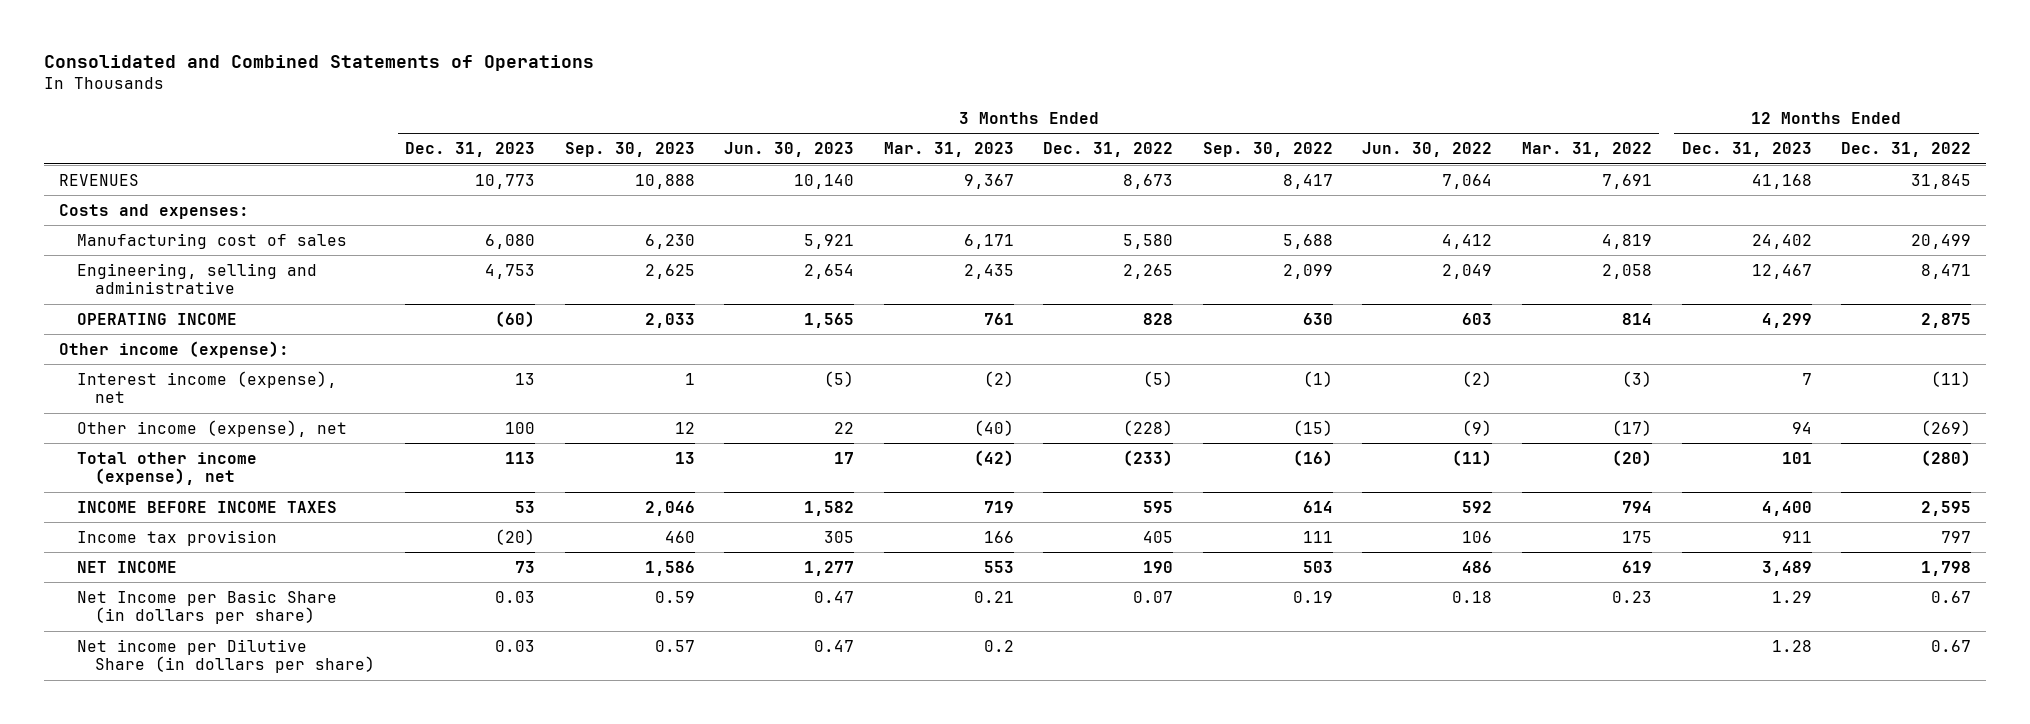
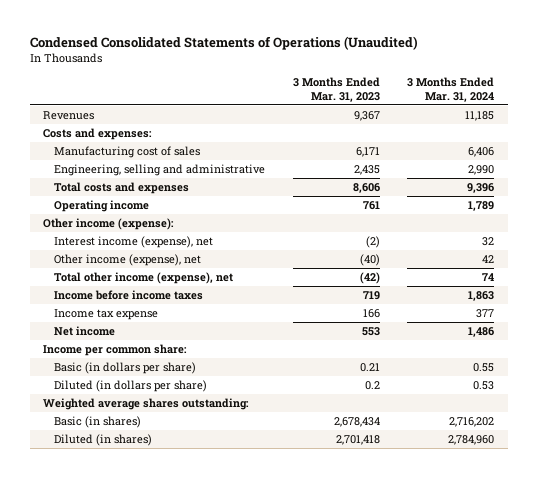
- Consolidated and Combined Statements of Operations
+ Condensed Consolidated Statements of Operations (Unaudited)
- | 3 Months Ended Dec. 31, 2023 | 3 Months Ended Sep. 30, 2023 | 3 Months Ended Jun. 30, 2023 | 3 Months Ended Mar. 31, 2023 | 3 Months Ended Dec. 31, 2022 | 3 Months Ended Sep. 30, 2022 | 3 Months Ended Jun. 30, 2022 | 3 Months Ended Mar. 31, 2022 | 12 Months Ended Dec. 31, 2023 | 12 Months Ended Dec. 31, 2022
+ | 3 Months Ended Mar. 31, 2023 | 3 Months Ended Mar. 31, 2024
- REVENUES | 10,773 | 10,888 | 10,140 | 9,367 | 8,673 | 8,417 | 7,064 | 7,691 | 41,168 | 31,845
+ Revenues | 9,367 | 11,185
- OPERATING INCOME | (60) | 2,033 | 1,565 | 761 | 828 | 630 | 603 | 814 | 4,299 | 2,875
+ Total costs and expenses | 8,606 | 9,396
+ Operating income | 761 | 1,789
- INCOME BEFORE INCOME TAXES | 53 | 2,046 | 1,582 | 719 | 595 | 614 | 592 | 794 | 4,400 | 2,595
- Income tax provision | (20) | 460 | 305 | 166 | 405 | 111 | 106 | 175 | 911 | 797
- NET INCOME | 73 | 1,586 | 1,277 | 553 | 190 | 503 | 486 | 619 | 3,489 | 1,798
- Net Income per Basic Share (in dollars per share) | 0.03 | 0.59 | 0.47 | 0.21 | 0.07 | 0.19 | 0.18 | 0.23 | 1.29 | 0.67
- Net income per Dilutive Share (in dollars per share) | 0.03 | 0.57 | 0.47 | 0.2 | | | | | 1.28 | 0.67
+ Income before income taxes | 719 | 1,863
+ Income tax expense | 166 | 377
+ Net income | 553 | 1,486
+ Income per common share:
+ Basic (in dollars per share) | 0.21 | 0.55
+ Diluted (in dollars per share) | 0.2 | 0.53
+ Weighted average shares outstanding:
+ Basic (in shares) | 2,678,434 | 2,716,202
+ Diluted (in shares) | 2,701,418 | 2,784,960

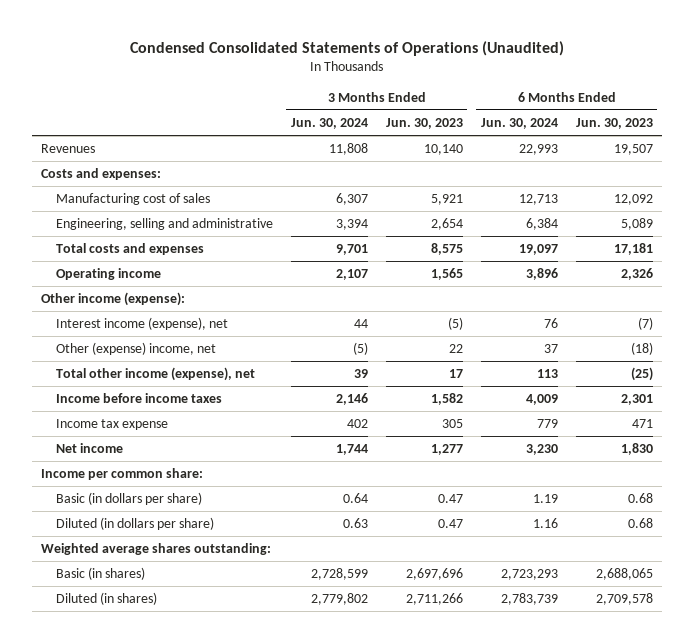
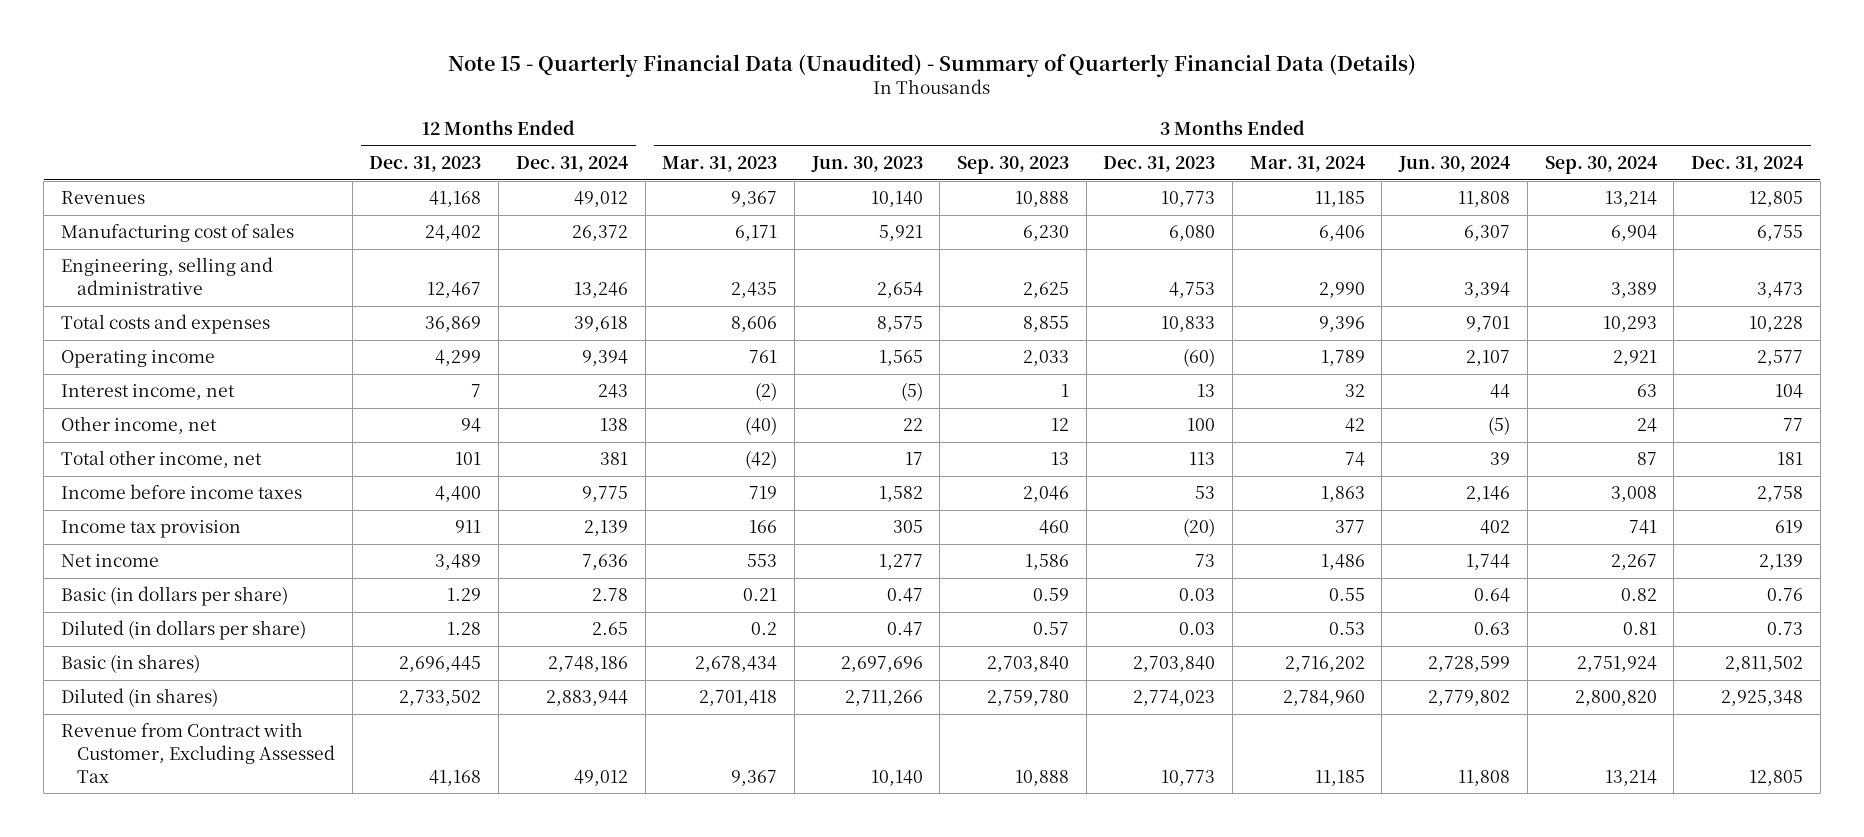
- Condensed Consolidated Statements of Operations (Unaudited)
+ Note 15 - Quarterly Financial Data (Unaudited) - Summary of Quarterly Financial Data (Details)
- | 3 Months Ended Jun. 30, 2024 | 3 Months Ended Jun. 30, 2023 | 6 Months Ended Jun. 30, 2024 | 6 Months Ended Jun. 30, 2023
+ | 12 Months Ended Dec. 31, 2023 | 12 Months Ended Dec. 31, 2024 | 3 Months Ended Mar. 31, 2023 | 3 Months Ended Jun. 30, 2023 | 3 Months Ended Sep. 30, 2023 | 3 Months Ended Dec. 31, 2023 | 3 Months Ended Mar. 31, 2024 | 3 Months Ended Jun. 30, 2024 | 3 Months Ended Sep. 30, 2024 | 3 Months Ended Dec. 31, 2024
- Costs and expenses:
- Other income (expense):
- Interest income (expense), net | 44 | (5) | 76 | (7)
- Other (expense) income, net | (5) | 22 | 37 | (18)
- Total other income (expense), net | 39 | 17 | 113 | (25)
+ Interest income, net | 7 | 243 | (2) | (5) | 1 | 13 | 32 | 44 | 63 | 104
+ Other income, net | 94 | 138 | (40) | 22 | 12 | 100 | 42 | (5) | 24 | 77
+ Total other income, net | 101 | 381 | (42) | 17 | 13 | 113 | 74 | 39 | 87 | 181
- Income tax expense | 402 | 305 | 779 | 471
+ Income tax provision | 911 | 2,139 | 166 | 305 | 460 | (20) | 377 | 402 | 741 | 619
- Income per common share:
- Weighted average shares outstanding:
+ Revenue from Contract with Customer, Excluding Assessed Tax | 41,168 | 49,012 | 9,367 | 10,140 | 10,888 | 10,773 | 11,185 | 11,808 | 13,214 | 12,805

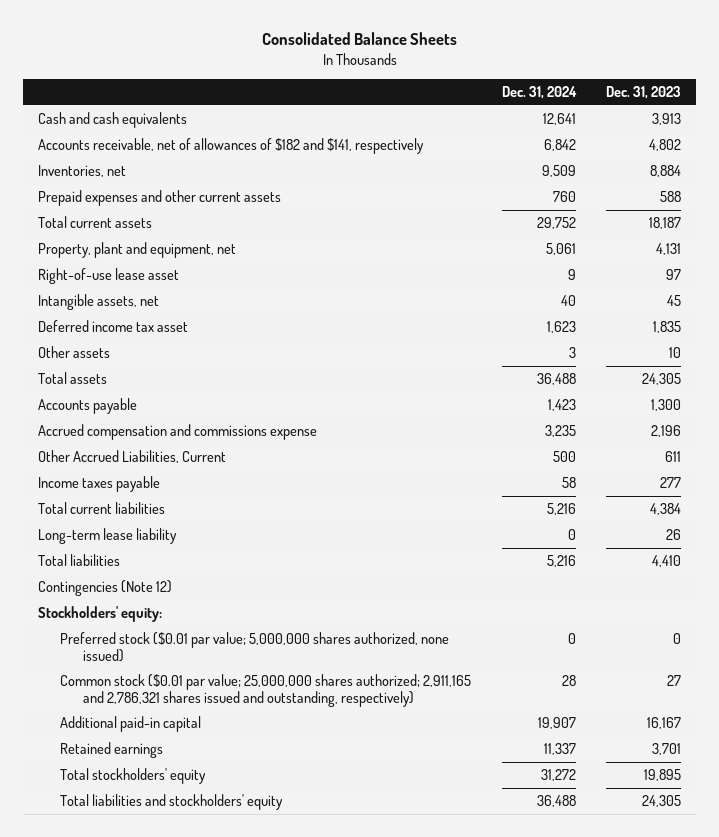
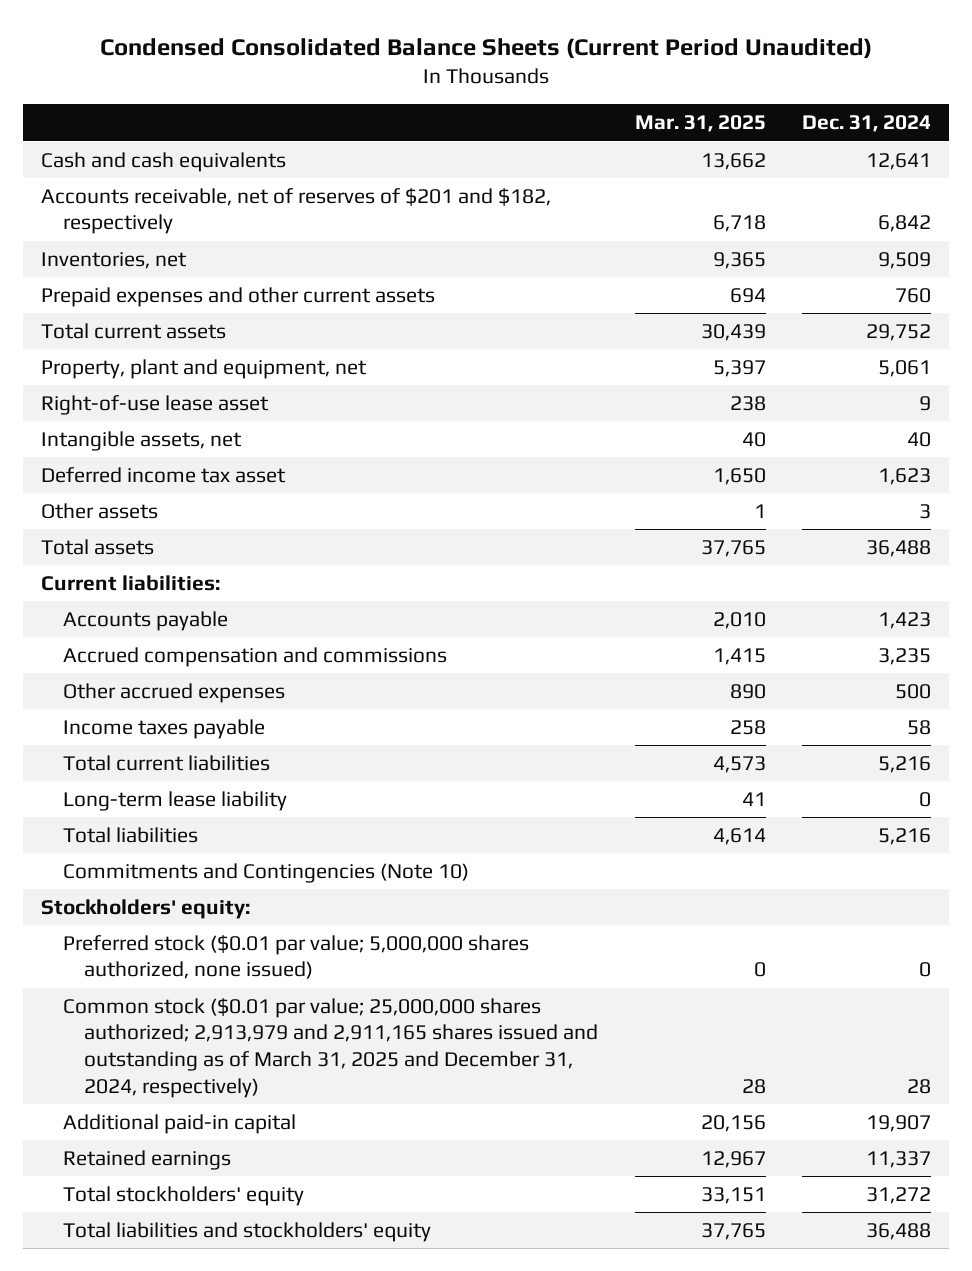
- Consolidated Balance Sheets
+ Condensed Consolidated Balance Sheets (Current Period Unaudited)
- | Dec. 31, 2024 | Dec. 31, 2023
+ | Mar. 31, 2025 | Dec. 31, 2024
- Accounts receivable, net of allowances of $182 and $141, respectively | 6,842 | 4,802
+ Accounts receivable, net of reserves of $201 and $182, respectively | 6,718 | 6,842
+ Current liabilities:
- Accrued compensation and commissions expense | 3,235 | 2,196
- Other Accrued Liabilities, Current | 500 | 611
+ Accrued compensation and commissions | 1,415 | 3,235
+ Other accrued expenses | 890 | 500
- Contingencies (Note 12)
+ Commitments and Contingencies (Note 10)
- Common stock ($0.01 par value; 25,000,000 shares authorized; 2,911,165 and 2,786,321 shares issued and outstanding, respectively) | 28 | 27
+ Common stock ($0.01 par value; 25,000,000 shares authorized; 2,913,979 and 2,911,165 shares issued and outstanding as of March 31, 2025 and December 31, 2024, respectively) | 28 | 28

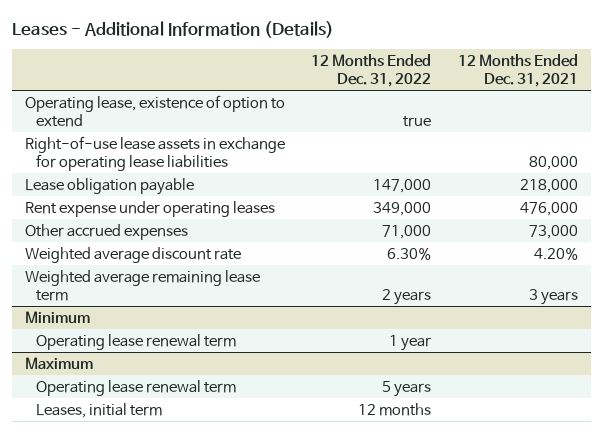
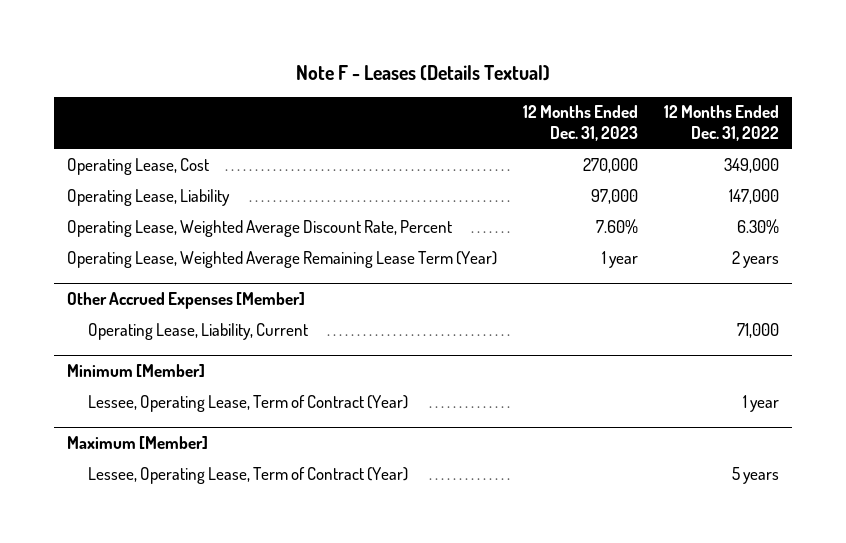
- Leases - Additional Information (Details)
+ Note F - Leases (Details Textual)
- | 12 Months Ended Dec. 31, 2022 | 12 Months Ended Dec. 31, 2021
+ | 12 Months Ended Dec. 31, 2023 | 12 Months Ended Dec. 31, 2022
- Operating lease, existence of option to extend | true |
- Right-of-use lease assets in exchange for operating lease liabilities | | 80,000
- Lease obligation payable | 147,000 | 218,000
- Rent expense under operating leases | 349,000 | 476,000
- Other accrued expenses | 71,000 | 73,000
- Weighted average discount rate | 6.30% | 4.20%
- Weighted average remaining lease term | 2 years | 3 years
- Minimum
- Operating lease renewal term | 1 year |
- Maximum
- Operating lease renewal term | 5 years |
- Leases, initial term | 12 months |
+ Operating Lease, Cost | 270,000 | 349,000
+ Operating Lease, Liability | 97,000 | 147,000
+ Operating Lease, Weighted Average Discount Rate, Percent | 7.60% | 6.30%
+ Operating Lease, Weighted Average Remaining Lease Term (Year) | 1 year | 2 years
+ Other Accrued Expenses [Member]
+ Operating Lease, Liability, Current | | 71,000
+ Minimum [Member]
+ Lessee, Operating Lease, Term of Contract (Year) | | 1 year
+ Maximum [Member]
+ Lessee, Operating Lease, Term of Contract (Year) | | 5 years

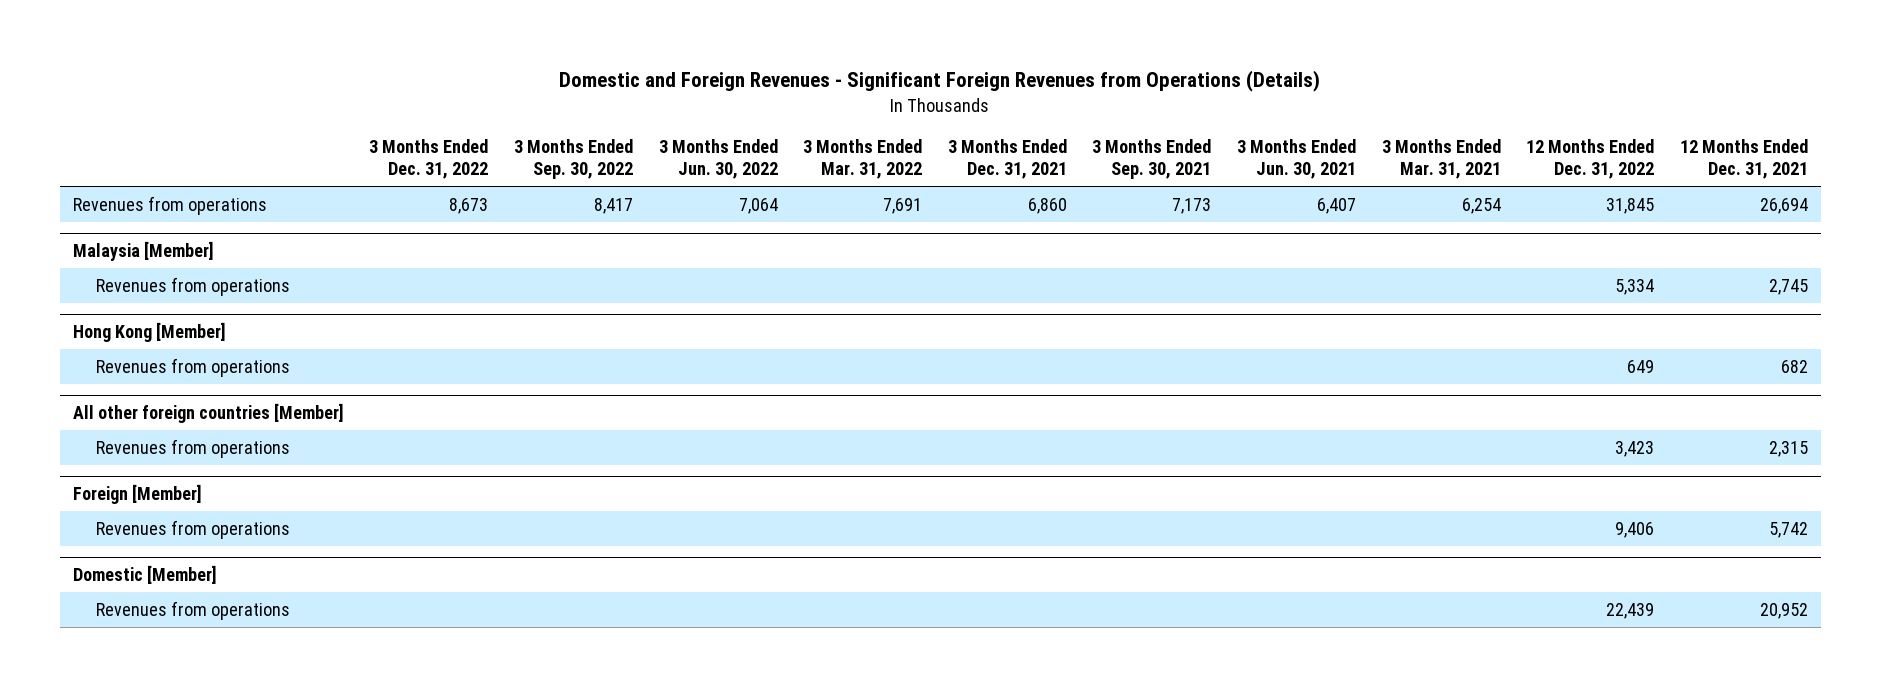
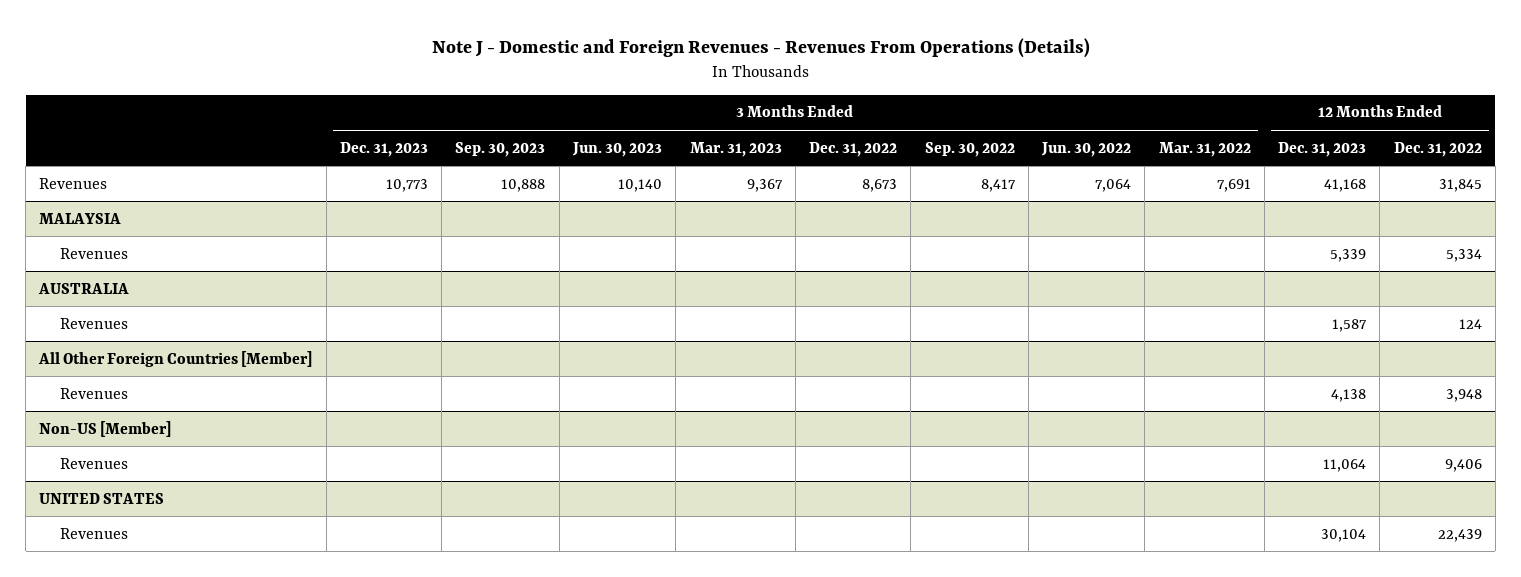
- Domestic and Foreign Revenues - Significant Foreign Revenues from Operations (Details)
+ Note J - Domestic and Foreign Revenues - Revenues From Operations (Details)
- | 3 Months Ended Dec. 31, 2022 | 3 Months Ended Sep. 30, 2022 | 3 Months Ended Jun. 30, 2022 | 3 Months Ended Mar. 31, 2022 | 3 Months Ended Dec. 31, 2021 | 3 Months Ended Sep. 30, 2021 | 3 Months Ended Jun. 30, 2021 | 3 Months Ended Mar. 31, 2021 | 12 Months Ended Dec. 31, 2022 | 12 Months Ended Dec. 31, 2021
+ | 3 Months Ended Dec. 31, 2023 | 3 Months Ended Sep. 30, 2023 | 3 Months Ended Jun. 30, 2023 | 3 Months Ended Mar. 31, 2023 | 3 Months Ended Dec. 31, 2022 | 3 Months Ended Sep. 30, 2022 | 3 Months Ended Jun. 30, 2022 | 3 Months Ended Mar. 31, 2022 | 12 Months Ended Dec. 31, 2023 | 12 Months Ended Dec. 31, 2022
- Revenues from operations | 8,673 | 8,417 | 7,064 | 7,691 | 6,860 | 7,173 | 6,407 | 6,254 | 31,845 | 26,694
- Malaysia [Member]
- Revenues from operations | | | | | | | | | 5,334 | 2,745
- Hong Kong [Member]
- Revenues from operations | | | | | | | | | 649 | 682
- All other foreign countries [Member]
- Revenues from operations | | | | | | | | | 3,423 | 2,315
- Foreign [Member]
- Revenues from operations | | | | | | | | | 9,406 | 5,742
- Domestic [Member]
- Revenues from operations | | | | | | | | | 22,439 | 20,952
+ Revenues | 10,773 | 10,888 | 10,140 | 9,367 | 8,673 | 8,417 | 7,064 | 7,691 | 41,168 | 31,845
+ MALAYSIA
+ Revenues | | | | | | | | | 5,339 | 5,334
+ AUSTRALIA
+ Revenues | | | | | | | | | 1,587 | 124
+ All Other Foreign Countries [Member]
+ Revenues | | | | | | | | | 4,138 | 3,948
+ Non-US [Member]
+ Revenues | | | | | | | | | 11,064 | 9,406
+ UNITED STATES
+ Revenues | | | | | | | | | 30,104 | 22,439

